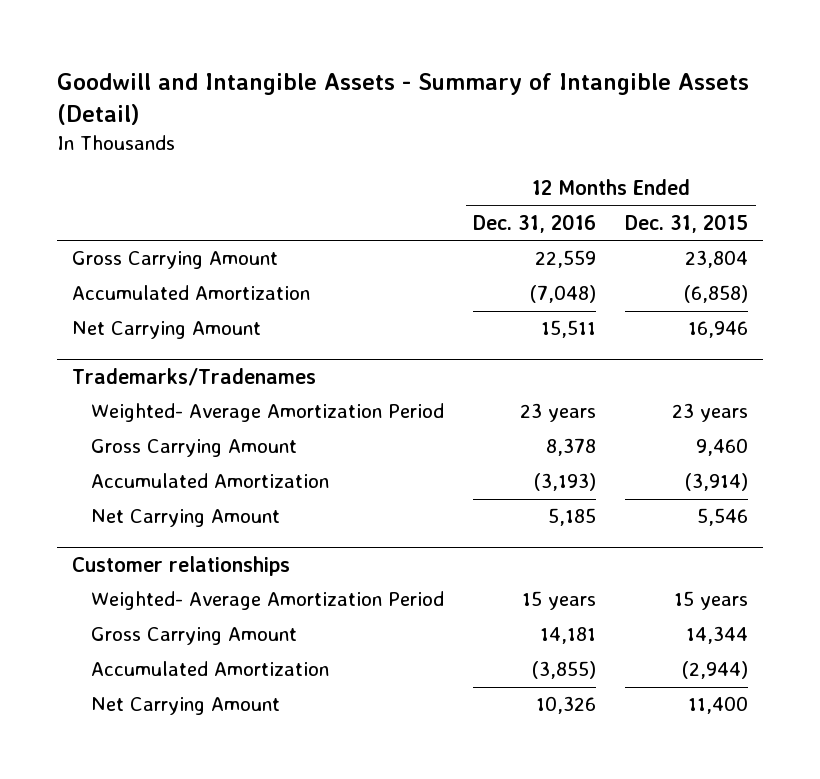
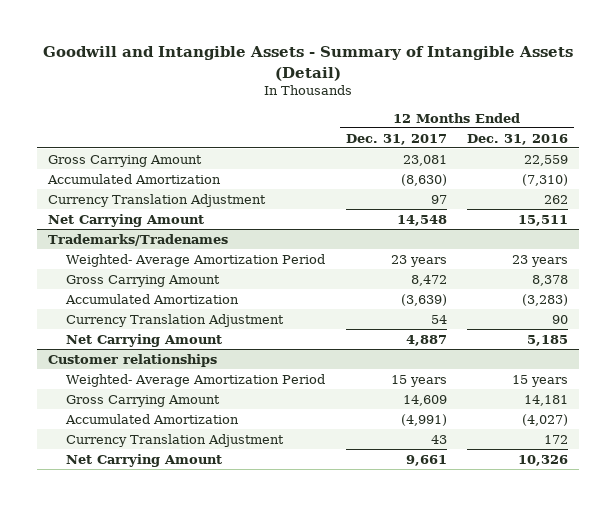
- | 12 Months Ended Dec. 31, 2016 | 12 Months Ended Dec. 31, 2015
+ | 12 Months Ended Dec. 31, 2017 | 12 Months Ended Dec. 31, 2016
- Accumulated Amortization | (7,048) | (6,858)
+ Accumulated Amortization | (8,630) | (7,310)
+ Currency Translation Adjustment | 97 | 262
@ Trademarks/Tradenames
- Accumulated Amortization | (3,193) | (3,914)
+ Accumulated Amortization | (3,639) | (3,283)
+ Currency Translation Adjustment | 54 | 90
@ Customer relationships
- Accumulated Amortization | (3,855) | (2,944)
+ Accumulated Amortization | (4,991) | (4,027)
+ Currency Translation Adjustment | 43 | 172

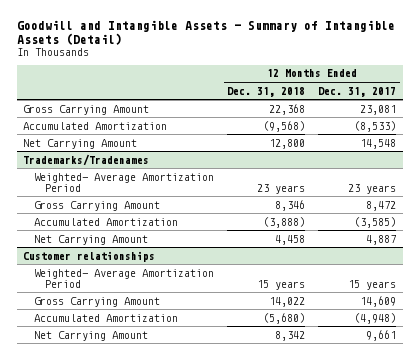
- | 12 Months Ended Dec. 31, 2017 | 12 Months Ended Dec. 31, 2016
+ | 12 Months Ended Dec. 31, 2018 | 12 Months Ended Dec. 31, 2017
- Accumulated Amortization | (8,630) | (7,310)
- Currency Translation Adjustment | 97 | 262
+ Accumulated Amortization | (9,568) | (8,533)
@ Trademarks/Tradenames
- Accumulated Amortization | (3,639) | (3,283)
- Currency Translation Adjustment | 54 | 90
+ Accumulated Amortization | (3,888) | (3,585)
@ Customer relationships
- Accumulated Amortization | (4,991) | (4,027)
- Currency Translation Adjustment | 43 | 172
+ Accumulated Amortization | (5,680) | (4,948)

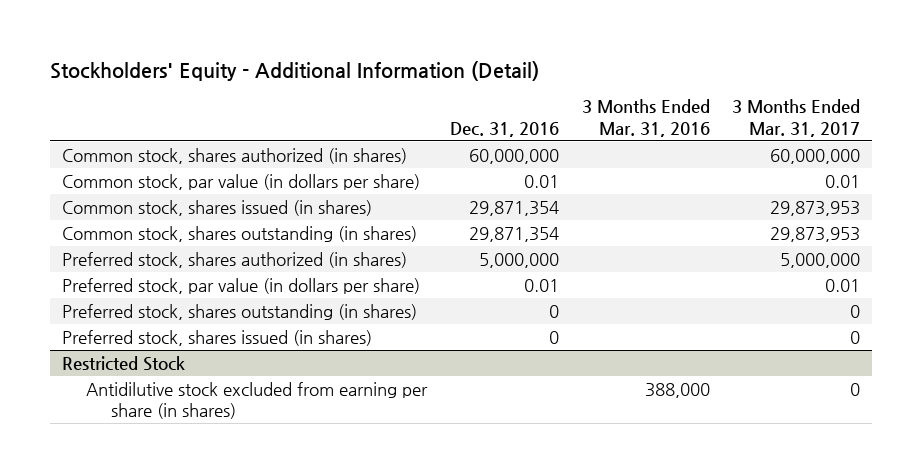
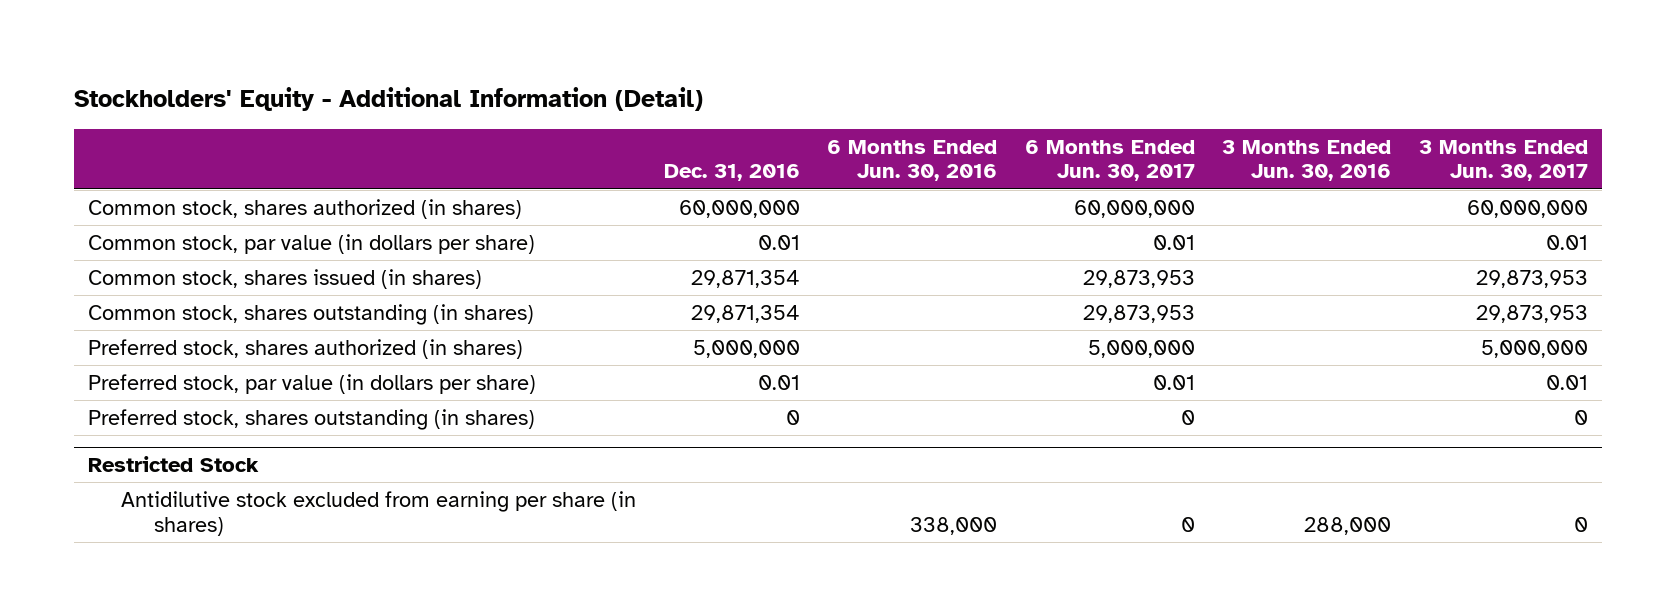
- | Dec. 31, 2016 | 3 Months Ended Mar. 31, 2016 | 3 Months Ended Mar. 31, 2017
+ | Dec. 31, 2016 | 6 Months Ended Jun. 30, 2016 | 6 Months Ended Jun. 30, 2017 | 3 Months Ended Jun. 30, 2016 | 3 Months Ended Jun. 30, 2017
- Preferred stock, shares issued (in shares) | 0 | | 0

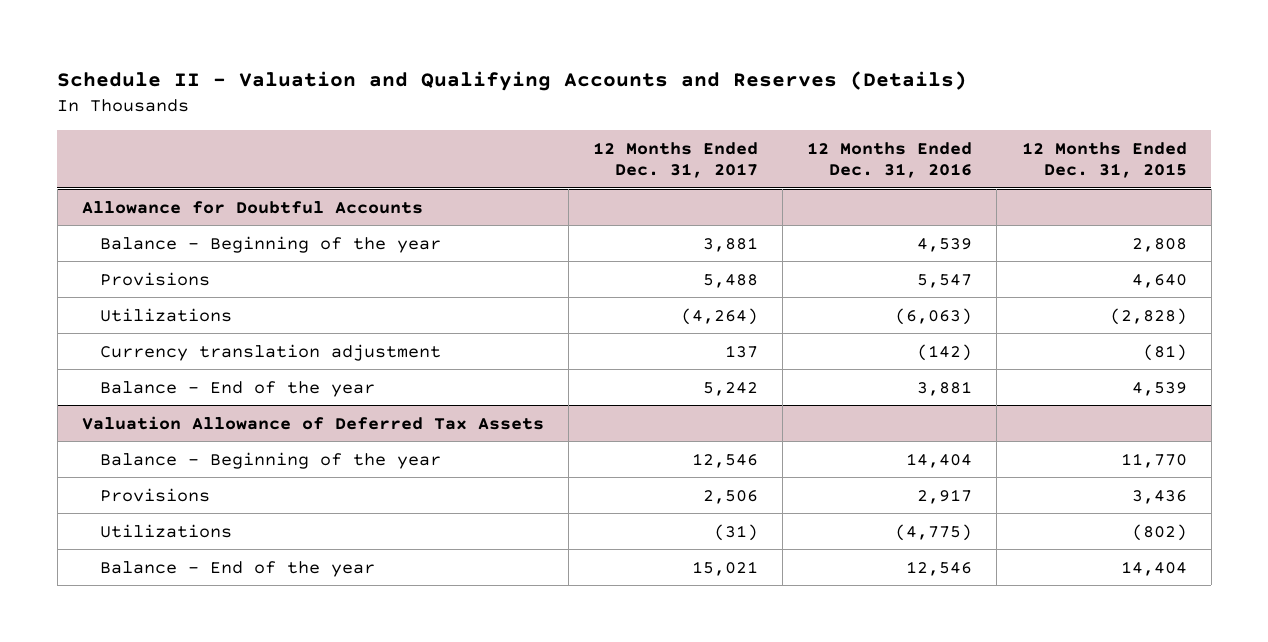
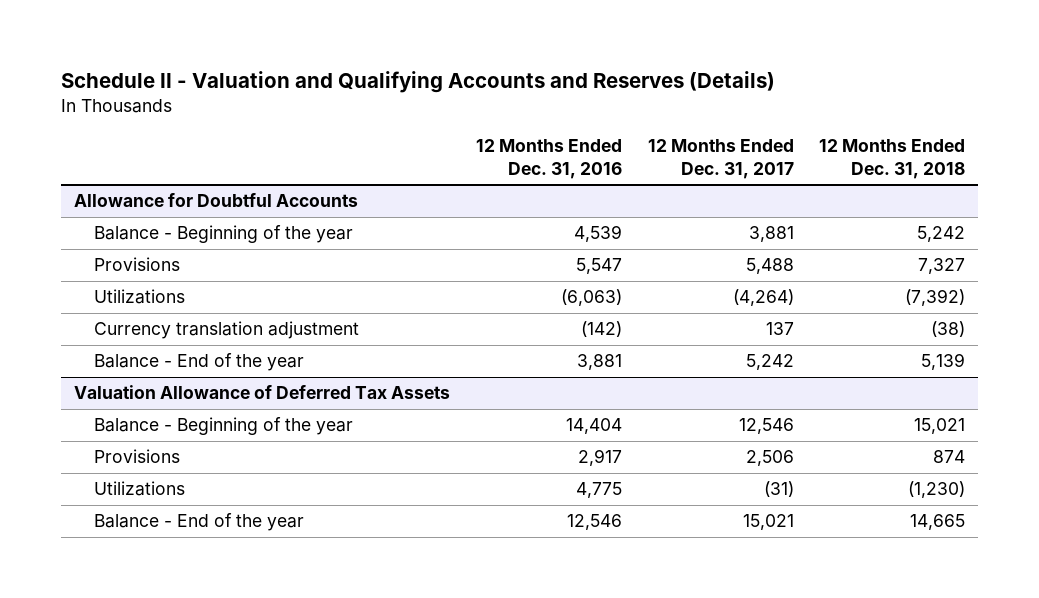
- | 12 Months Ended Dec. 31, 2017 | 12 Months Ended Dec. 31, 2016 | 12 Months Ended Dec. 31, 2015
+ | 12 Months Ended Dec. 31, 2016 | 12 Months Ended Dec. 31, 2017 | 12 Months Ended Dec. 31, 2018
@ Valuation Allowance of Deferred Tax Assets
- Utilizations | (31) | (4,775) | (802)
+ Utilizations | 4,775 | (31) | (1,230)

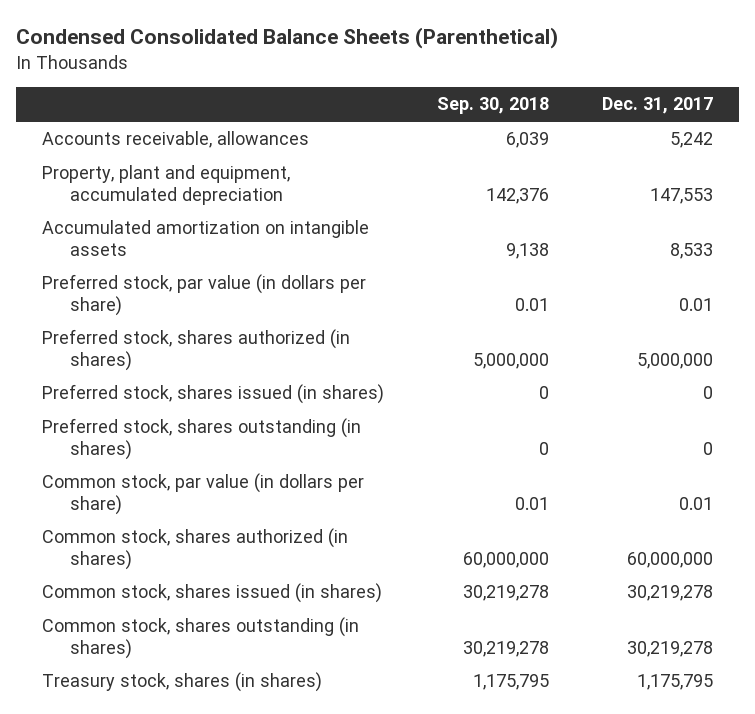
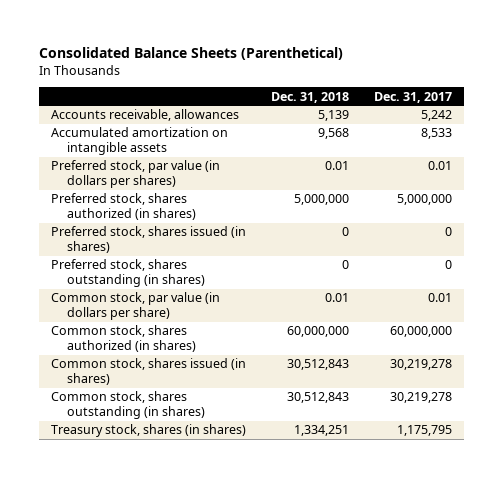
- Condensed Consolidated Balance Sheets (Parenthetical)
+ Consolidated Balance Sheets (Parenthetical)
- | Sep. 30, 2018 | Dec. 31, 2017
+ | Dec. 31, 2018 | Dec. 31, 2017
- Property, plant and equipment, accumulated depreciation | 142,376 | 147,553
- Preferred stock, par value (in dollars per share) | 0.01 | 0.01
+ Preferred stock, par value (in dollars per shares) | 0.01 | 0.01

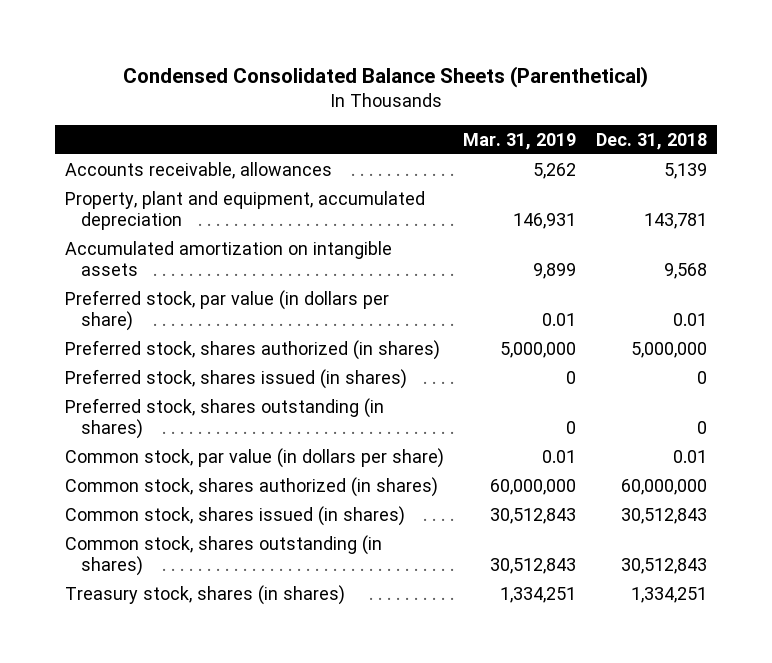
- Consolidated Balance Sheets (Parenthetical)
+ Condensed Consolidated Balance Sheets (Parenthetical)
- | Dec. 31, 2018 | Dec. 31, 2017
+ | Mar. 31, 2019 | Dec. 31, 2018
+ Property, plant and equipment, accumulated depreciation | 146,931 | 143,781
- Preferred stock, par value (in dollars per shares) | 0.01 | 0.01
+ Preferred stock, par value (in dollars per share) | 0.01 | 0.01

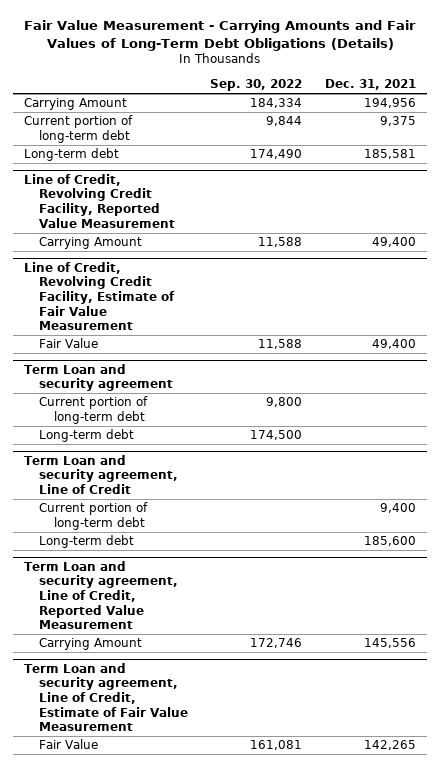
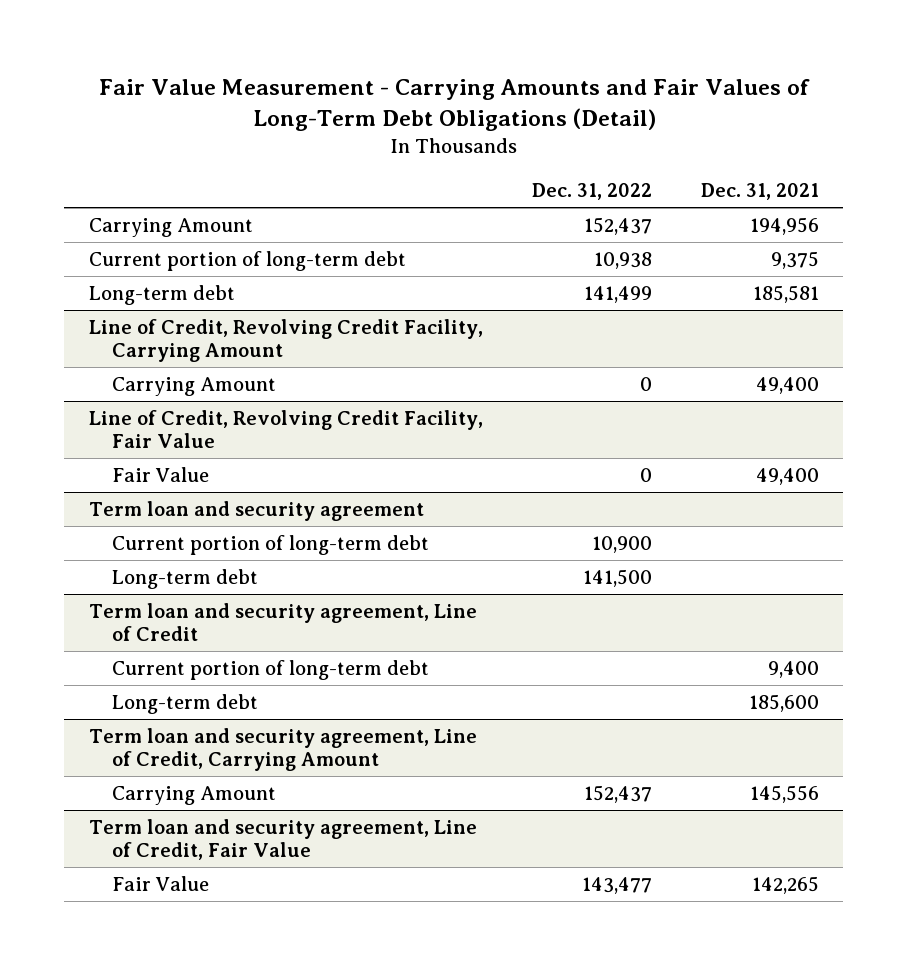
- Fair Value Measurement - Carrying Amounts and Fair Values of Long-Term Debt Obligations (Details)
+ Fair Value Measurement - Carrying Amounts and Fair Values of Long-Term Debt Obligations (Detail)
- | Sep. 30, 2022 | Dec. 31, 2021
+ | Dec. 31, 2022 | Dec. 31, 2021
- Line of Credit, Revolving Credit Facility, Reported Value Measurement
+ Line of Credit, Revolving Credit Facility, Carrying Amount
- Line of Credit, Revolving Credit Facility, Estimate of Fair Value Measurement
+ Line of Credit, Revolving Credit Facility, Fair Value
- Term Loan and security agreement
+ Term loan and security agreement
- Term Loan and security agreement, Line of Credit
+ Term loan and security agreement, Line of Credit
- Term Loan and security agreement, Line of Credit, Reported Value Measurement
+ Term loan and security agreement, Line of Credit, Carrying Amount
- Term Loan and security agreement, Line of Credit, Estimate of Fair Value Measurement
+ Term loan and security agreement, Line of Credit, Fair Value

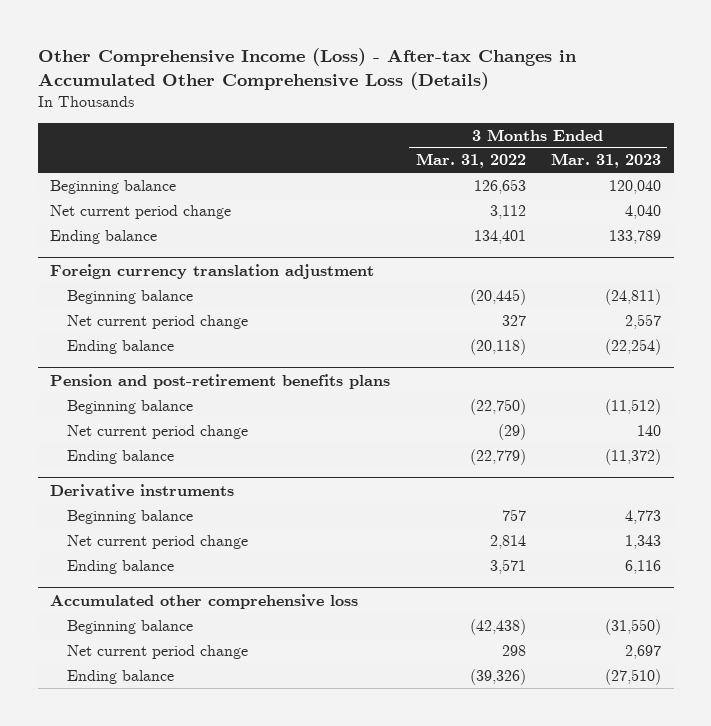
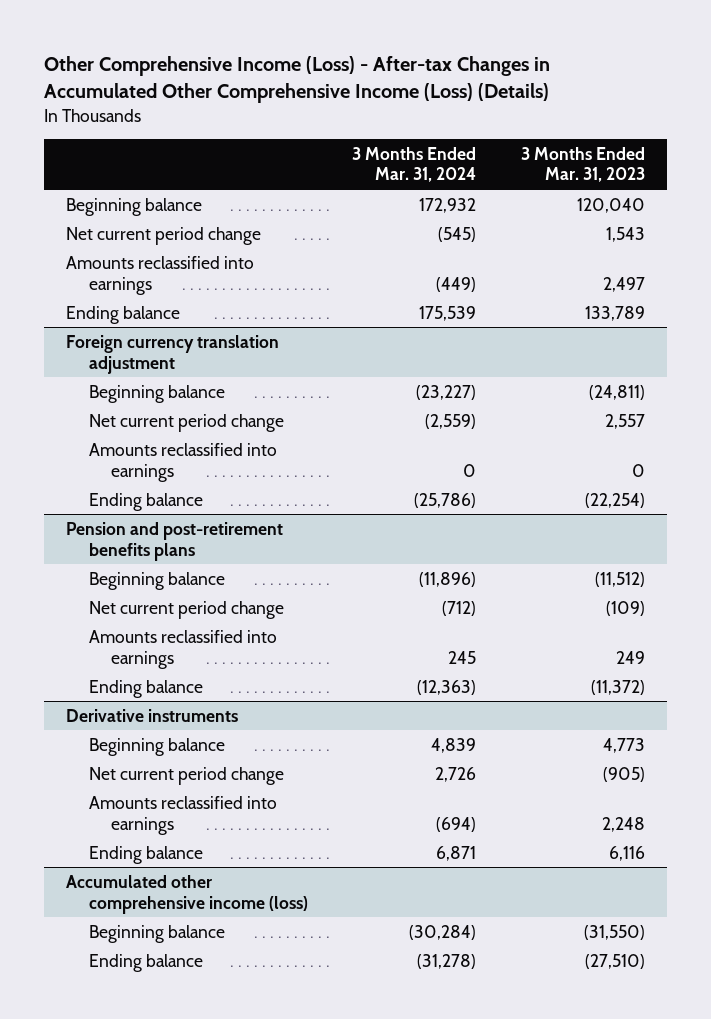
- Other Comprehensive Income (Loss) - After-tax Changes in Accumulated Other Comprehensive Loss (Details)
+ Other Comprehensive Income (Loss) - After-tax Changes in Accumulated Other Comprehensive Income (Loss) (Details)
- | 3 Months Ended Mar. 31, 2022 | 3 Months Ended Mar. 31, 2023
+ | 3 Months Ended Mar. 31, 2024 | 3 Months Ended Mar. 31, 2023
- Net current period change | 3,112 | 4,040
+ Net current period change | (545) | 1,543
+ Amounts reclassified into earnings | (449) | 2,497
@ Foreign currency translation adjustment
+ Amounts reclassified into earnings | 0 | 0
@ Pension and post-retirement benefits plans
- Net current period change | (29) | 140
+ Net current period change | (712) | (109)
+ Amounts reclassified into earnings | 245 | 249
@ Derivative instruments
- Net current period change | 2,814 | 1,343
+ Net current period change | 2,726 | (905)
+ Amounts reclassified into earnings | (694) | 2,248
- Accumulated other comprehensive loss
+ Accumulated other comprehensive income (loss)
- Net current period change | 298 | 2,697

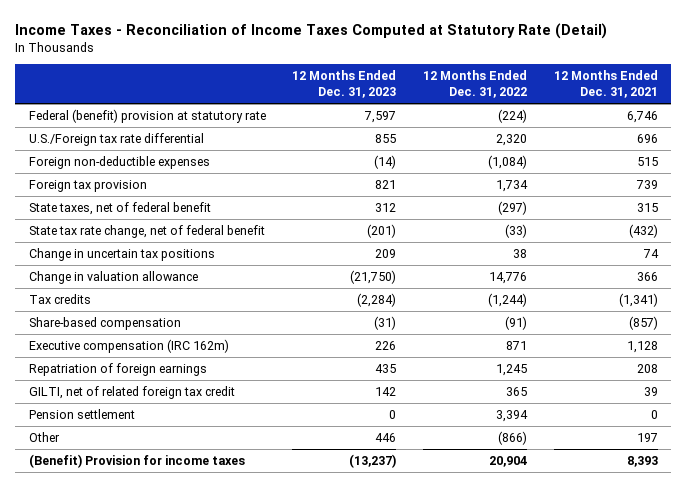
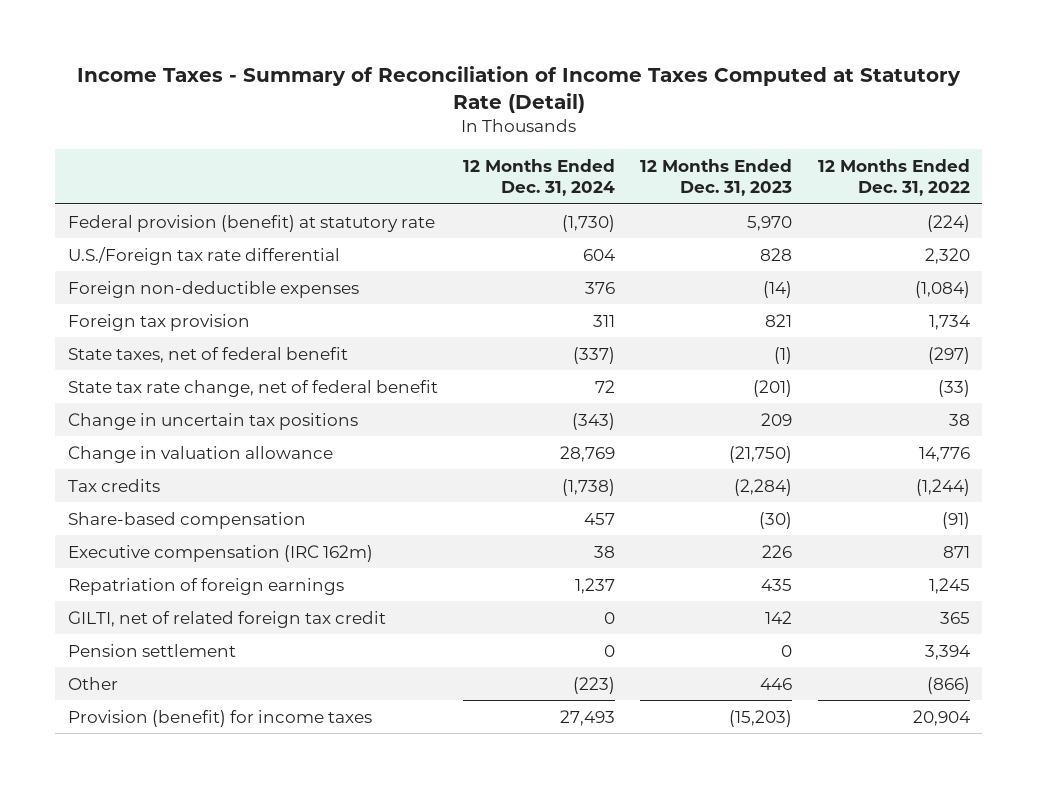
- Income Taxes - Reconciliation of Income Taxes Computed at Statutory Rate (Detail)
+ Income Taxes - Summary of Reconciliation of Income Taxes Computed at Statutory Rate (Detail)
- | 12 Months Ended Dec. 31, 2023 | 12 Months Ended Dec. 31, 2022 | 12 Months Ended Dec. 31, 2021
+ | 12 Months Ended Dec. 31, 2024 | 12 Months Ended Dec. 31, 2023 | 12 Months Ended Dec. 31, 2022
- Federal (benefit) provision at statutory rate | 7,597 | (224) | 6,746
- U.S./Foreign tax rate differential | 855 | 2,320 | 696
+ Federal provision (benefit) at statutory rate | (1,730) | 5,970 | (224)
+ U.S./Foreign tax rate differential | 604 | 828 | 2,320
- State taxes, net of federal benefit | 312 | (297) | 315
+ State taxes, net of federal benefit | (337) | (1) | (297)
- Share-based compensation | (31) | (91) | (857)
+ Share-based compensation | 457 | (30) | (91)
- (Benefit) Provision for income taxes | (13,237) | 20,904 | 8,393
+ Provision (benefit) for income taxes | 27,493 | (15,203) | 20,904

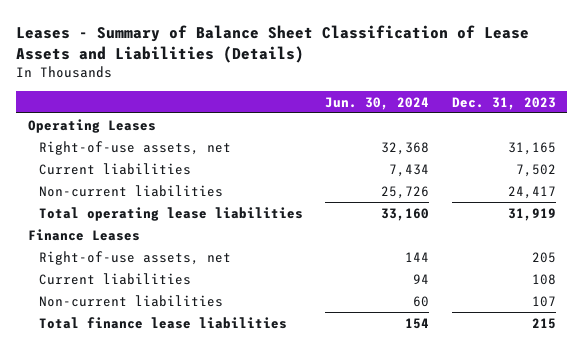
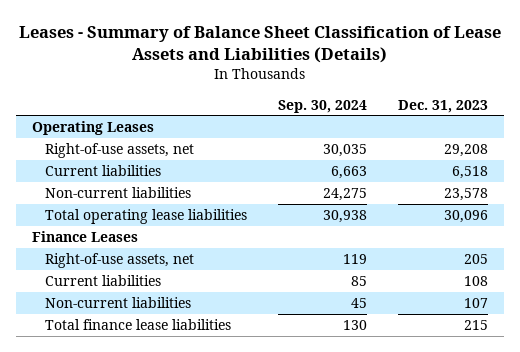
- | Jun. 30, 2024 | Dec. 31, 2023
+ | Sep. 30, 2024 | Dec. 31, 2023
- Right-of-use assets, net | 32,368 | 31,165
- Current liabilities | 7,434 | 7,502
- Non-current liabilities | 25,726 | 24,417
- Total operating lease liabilities | 33,160 | 31,919
+ Right-of-use assets, net | 30,035 | 29,208
+ Current liabilities | 6,663 | 6,518
+ Non-current liabilities | 24,275 | 23,578
+ Total operating lease liabilities | 30,938 | 30,096

